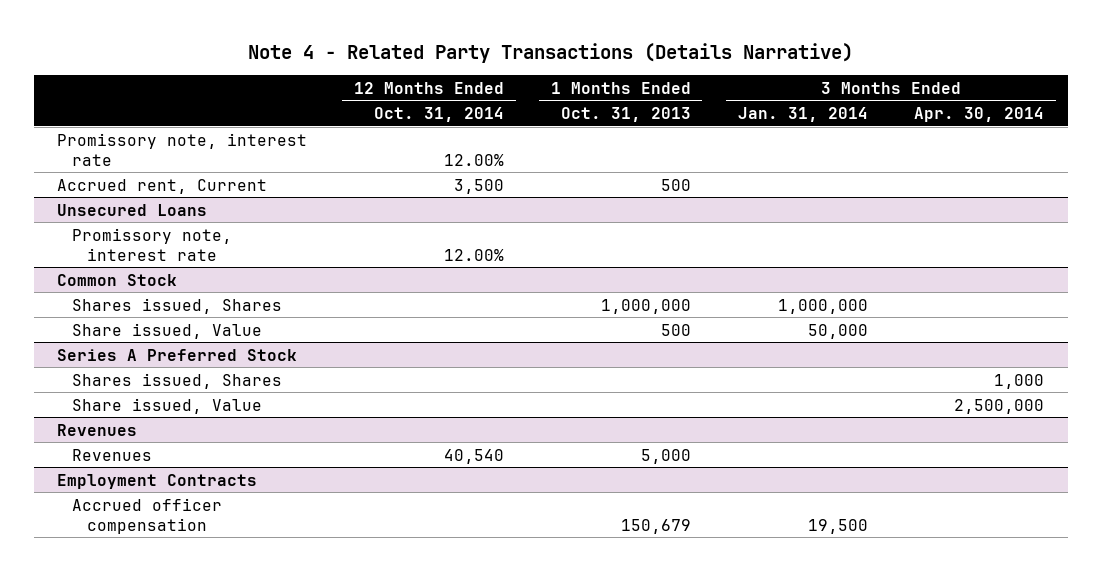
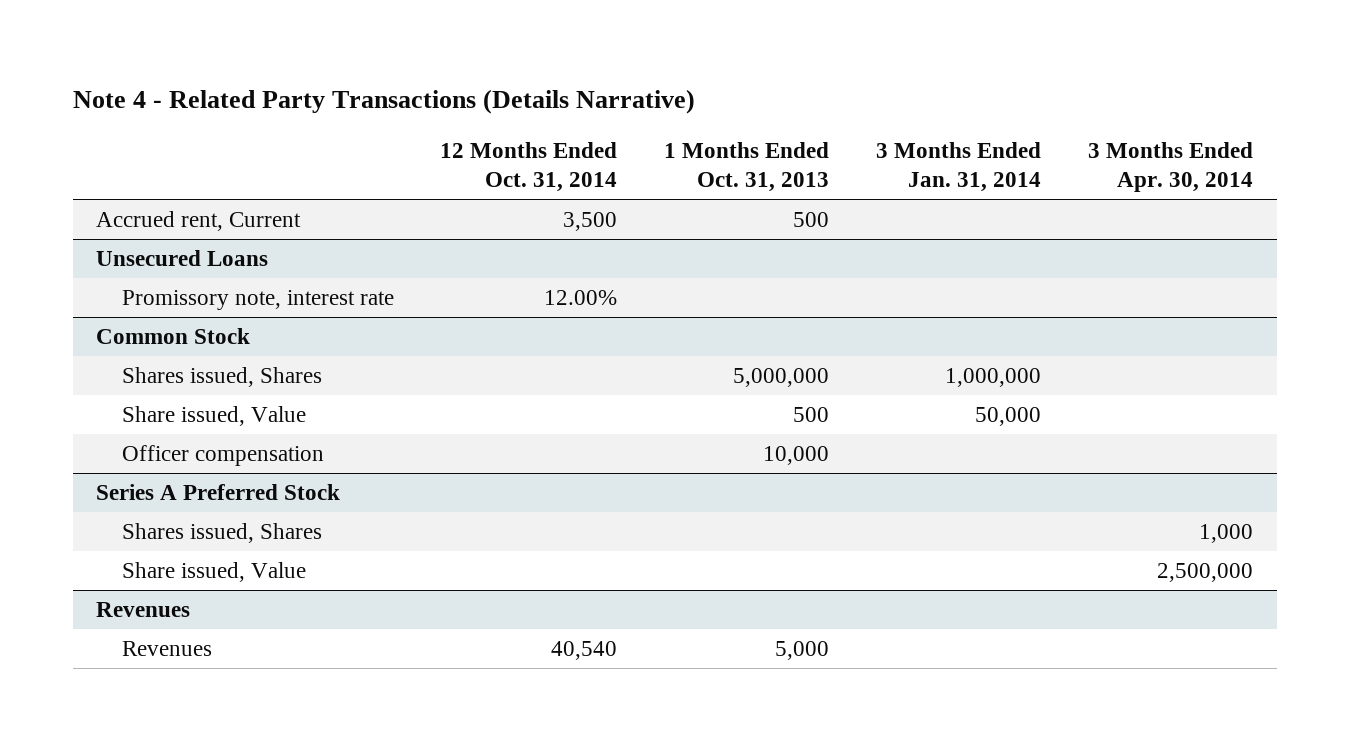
- Promissory note, interest rate | 12.00% | | |
@ Common Stock
- Shares issued, Shares | | 1,000,000 | 1,000,000 |
+ Shares issued, Shares | | 5,000,000 | 1,000,000 |
+ Officer compensation | | 10,000 | |
- Employment Contracts
- Accrued officer compensation | | 150,679 | 19,500 |

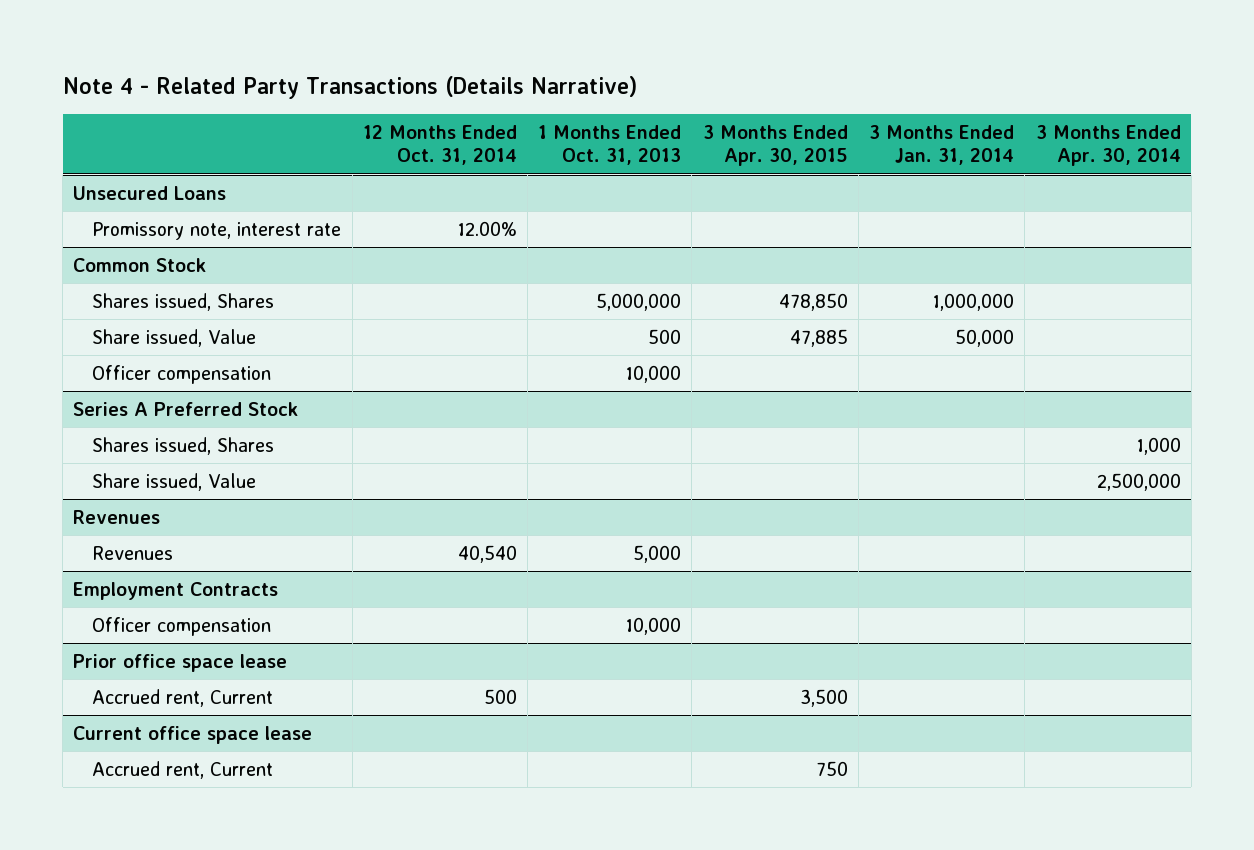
- | 12 Months Ended Oct. 31, 2014 | 1 Months Ended Oct. 31, 2013 | 3 Months Ended Jan. 31, 2014 | 3 Months Ended Apr. 30, 2014
+ | 12 Months Ended Oct. 31, 2014 | 1 Months Ended Oct. 31, 2013 | 3 Months Ended Apr. 30, 2015 | 3 Months Ended Jan. 31, 2014 | 3 Months Ended Apr. 30, 2014
- Accrued rent, Current | 3,500 | 500 | |
+ Employment Contracts
+ Officer compensation | | 10,000 | | |
+ Prior office space lease
+ Accrued rent, Current | 500 | | 3,500 | |
+ Current office space lease
+ Accrued rent, Current | | | 750 | |

